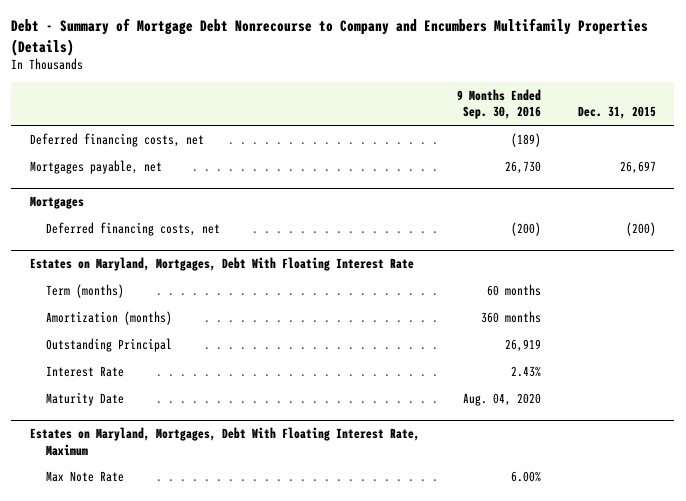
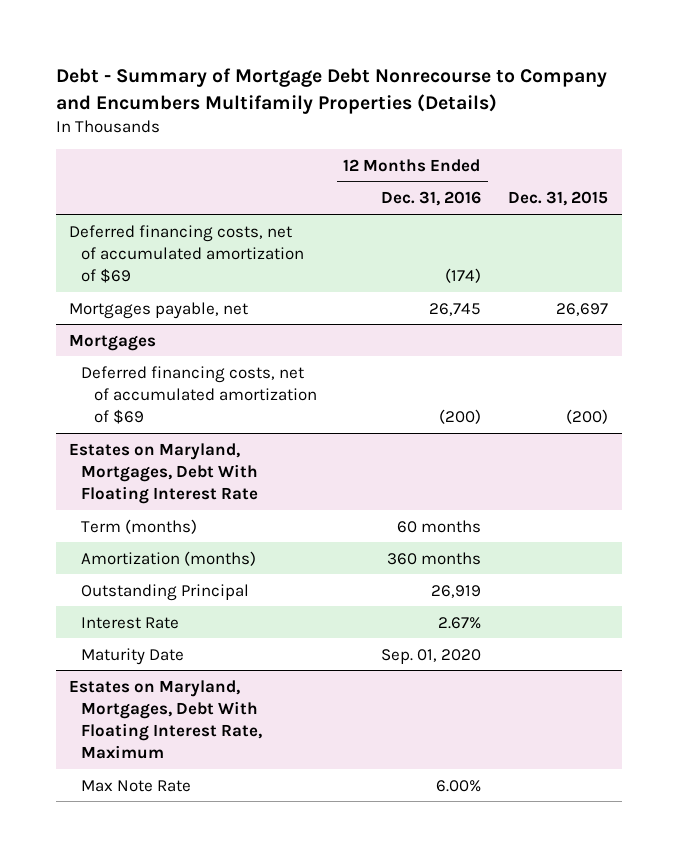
- | 9 Months Ended Sep. 30, 2016 | Dec. 31, 2015
+ | 12 Months Ended Dec. 31, 2016 | Dec. 31, 2015
- Deferred financing costs, net | (189) |
+ Deferred financing costs, net of accumulated amortization of $69 | (174) |
@ Mortgages
- Deferred financing costs, net | (200) | (200)
+ Deferred financing costs, net of accumulated amortization of $69 | (200) | (200)

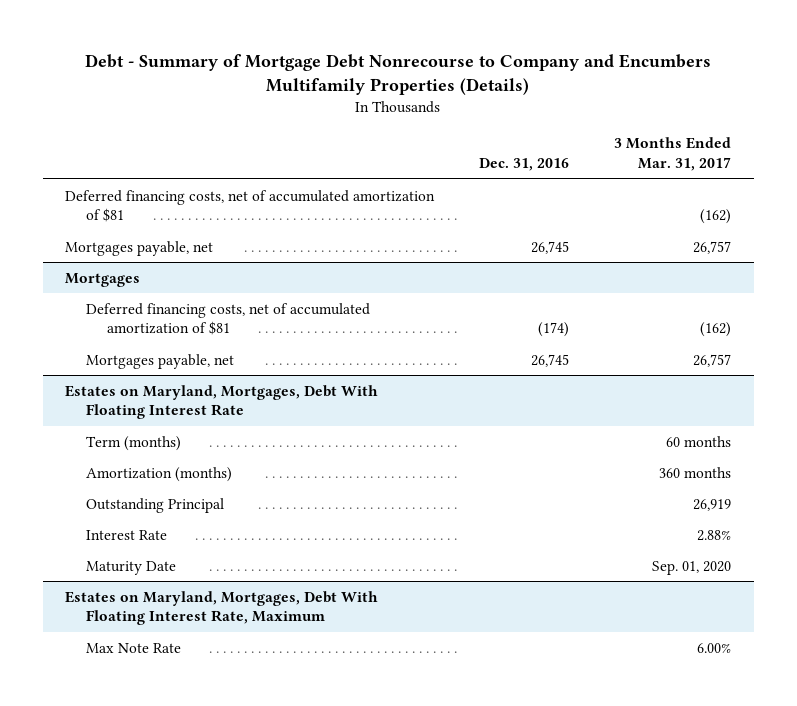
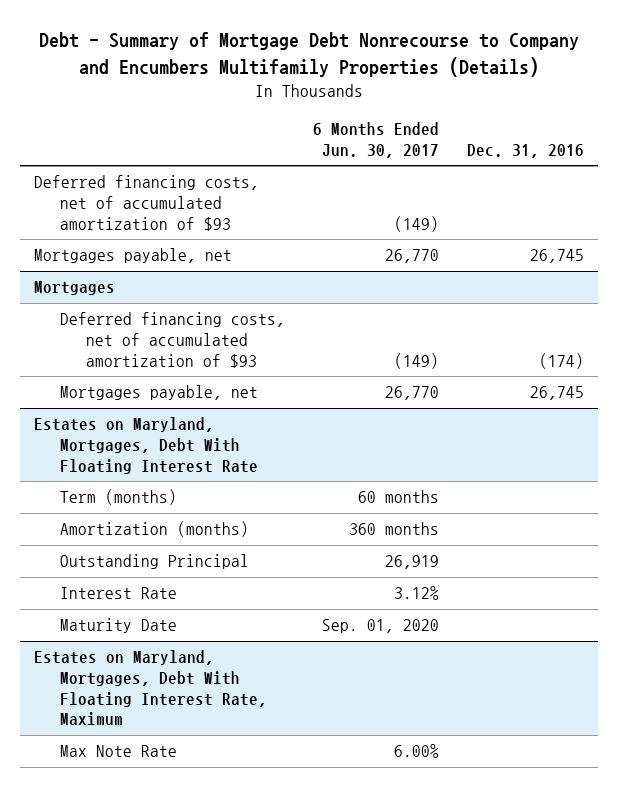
- | Dec. 31, 2016 | 3 Months Ended Mar. 31, 2017
+ | 6 Months Ended Jun. 30, 2017 | Dec. 31, 2016
- Deferred financing costs, net of accumulated amortization of $81 | | (162)
+ Deferred financing costs, net of accumulated amortization of $93 | (149) |
@ Mortgages
- Deferred financing costs, net of accumulated amortization of $81 | (174) | (162)
+ Deferred financing costs, net of accumulated amortization of $93 | (149) | (174)

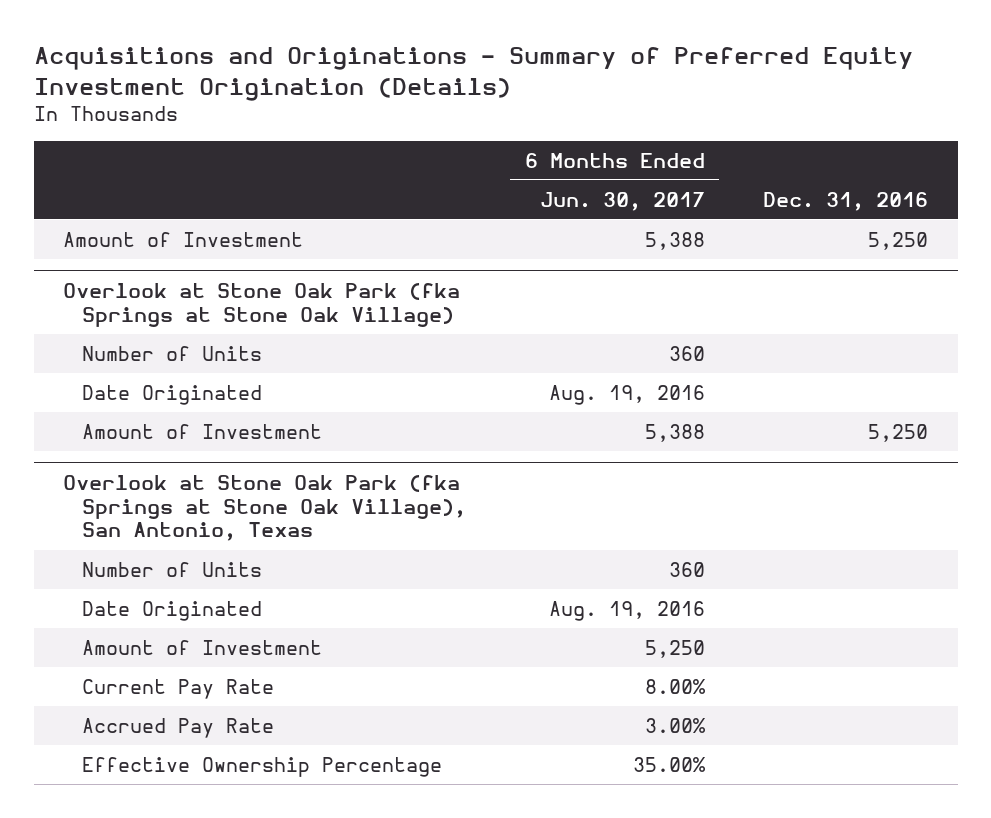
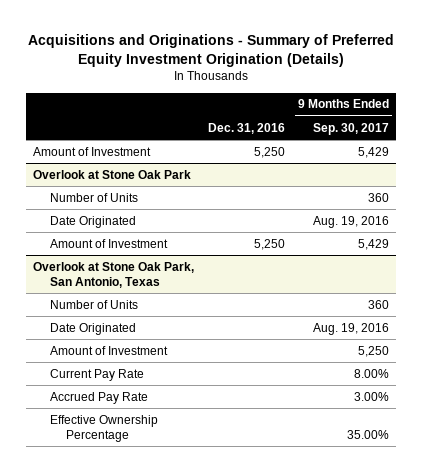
- | 6 Months Ended Jun. 30, 2017 | Dec. 31, 2016
+ | Dec. 31, 2016 | 9 Months Ended Sep. 30, 2017
- Overlook at Stone Oak Park (fka Springs at Stone Oak Village)
+ Overlook at Stone Oak Park
- Overlook at Stone Oak Park (fka Springs at Stone Oak Village), San Antonio, Texas
+ Overlook at Stone Oak Park, San Antonio, Texas

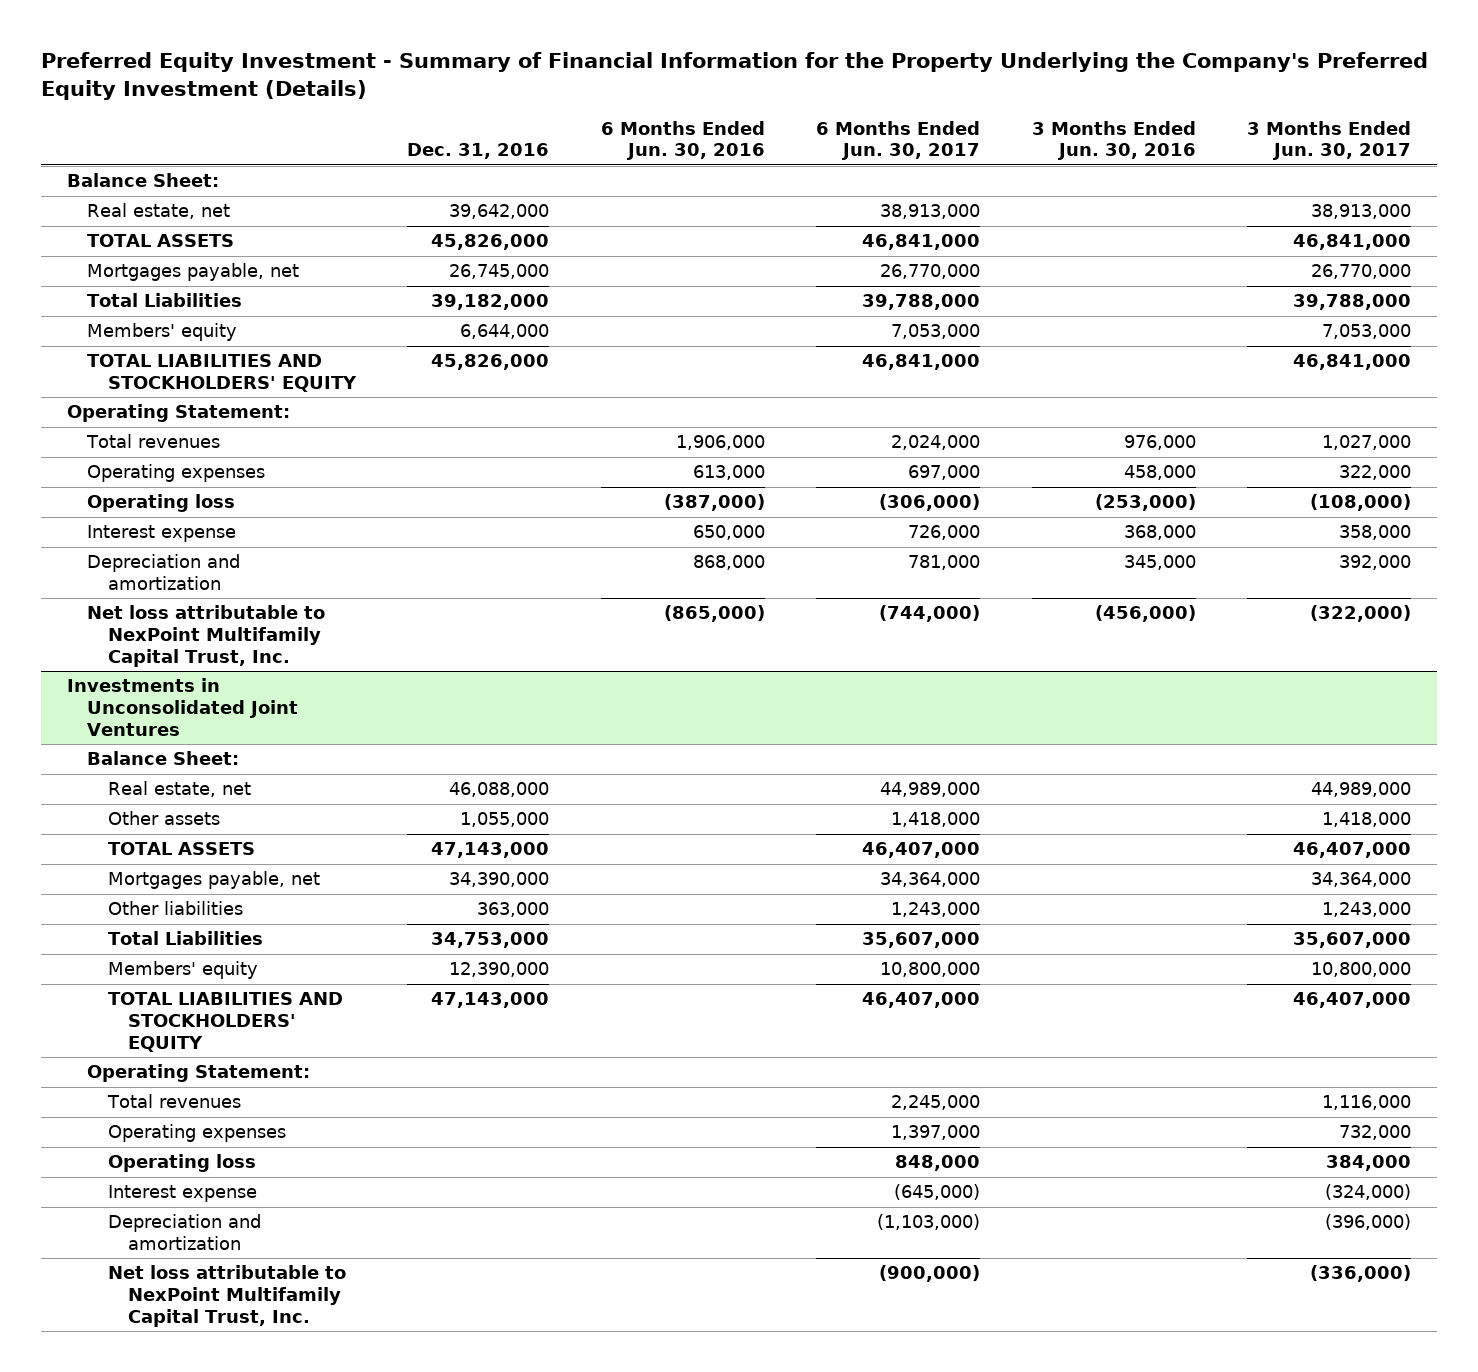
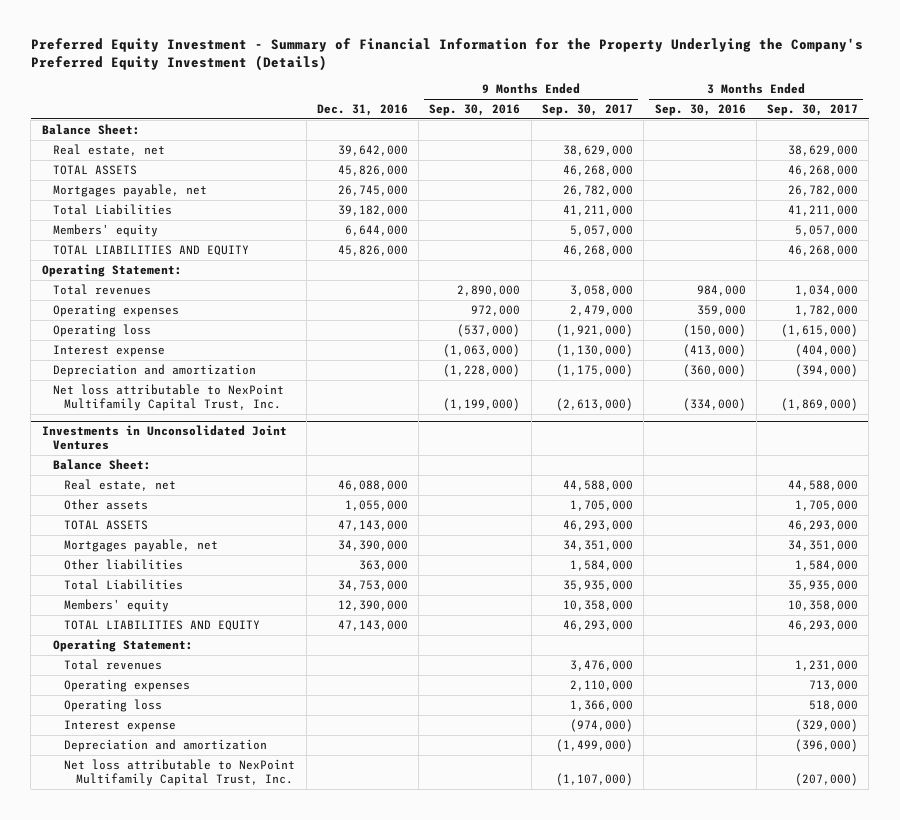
- | Dec. 31, 2016 | 6 Months Ended Jun. 30, 2016 | 6 Months Ended Jun. 30, 2017 | 3 Months Ended Jun. 30, 2016 | 3 Months Ended Jun. 30, 2017
+ | Dec. 31, 2016 | 9 Months Ended Sep. 30, 2016 | 9 Months Ended Sep. 30, 2017 | 3 Months Ended Sep. 30, 2016 | 3 Months Ended Sep. 30, 2017
- TOTAL LIABILITIES AND STOCKHOLDERS' EQUITY | 45,826,000 | | 46,841,000 | | 46,841,000
+ TOTAL LIABILITIES AND EQUITY | 45,826,000 | | 46,268,000 | | 46,268,000
@ Investments in Unconsolidated Joint Ventures
- TOTAL LIABILITIES AND STOCKHOLDERS' EQUITY | 47,143,000 | | 46,407,000 | | 46,407,000
+ TOTAL LIABILITIES AND EQUITY | 47,143,000 | | 46,293,000 | | 46,293,000

